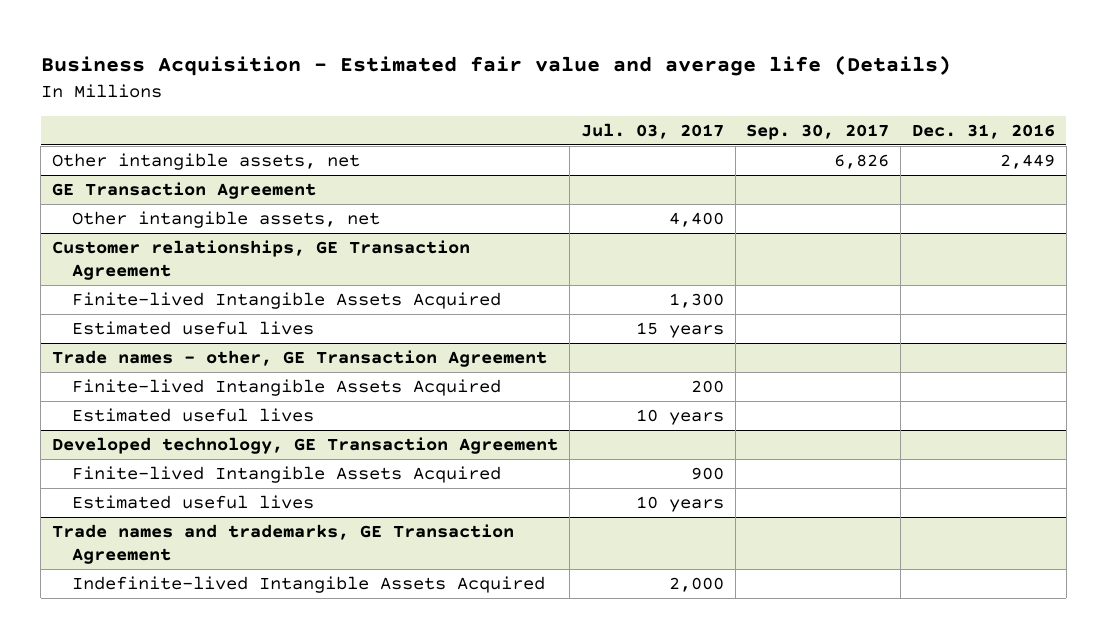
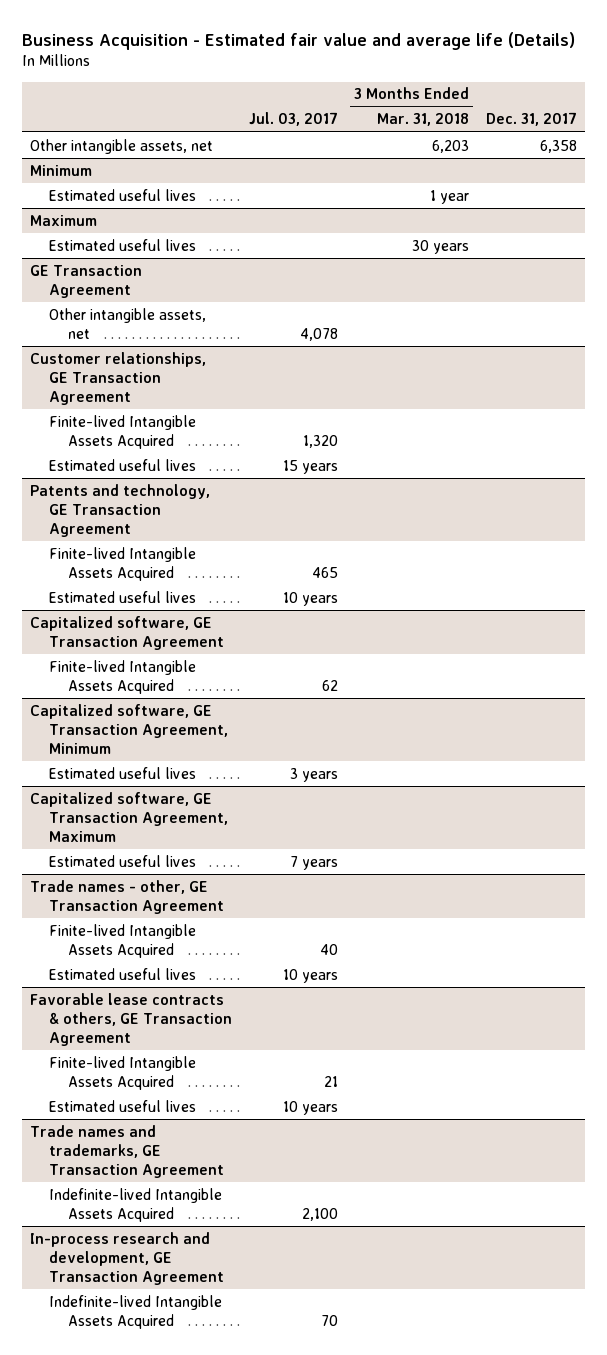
- | Jul. 03, 2017 | Sep. 30, 2017 | Dec. 31, 2016
+ | Jul. 03, 2017 | 3 Months Ended Mar. 31, 2018 | Dec. 31, 2017
+ Minimum
+ Estimated useful lives | | 1 year |
+ Maximum
+ Estimated useful lives | | 30 years |
@ GE Transaction Agreement
- Other intangible assets, net | 4,400 | |
+ Other intangible assets, net | 4,078 | |
@ Customer relationships, GE Transaction Agreement
- Finite-lived Intangible Assets Acquired | 1,300 | |
+ Finite-lived Intangible Assets Acquired | 1,320 | |
+ Patents and technology, GE Transaction Agreement
+ Finite-lived Intangible Assets Acquired | 465 | |
+ Estimated useful lives | 10 years | |
+ Capitalized software, GE Transaction Agreement
+ Finite-lived Intangible Assets Acquired | 62 | |
+ Capitalized software, GE Transaction Agreement, Minimum
+ Estimated useful lives | 3 years | |
+ Capitalized software, GE Transaction Agreement, Maximum
+ Estimated useful lives | 7 years | |
@ Trade names - other, GE Transaction Agreement
- Finite-lived Intangible Assets Acquired | 200 | |
+ Finite-lived Intangible Assets Acquired | 40 | |
- Developed technology, GE Transaction Agreement
- Finite-lived Intangible Assets Acquired | 900 | |
+ Favorable lease contracts & others, GE Transaction Agreement
+ Finite-lived Intangible Assets Acquired | 21 | |
@ Trade names and trademarks, GE Transaction Agreement
- Indefinite-lived Intangible Assets Acquired | 2,000 | |
+ Indefinite-lived Intangible Assets Acquired | 2,100 | |
+ In-process research and development, GE Transaction Agreement
+ Indefinite-lived Intangible Assets Acquired | 70 | |

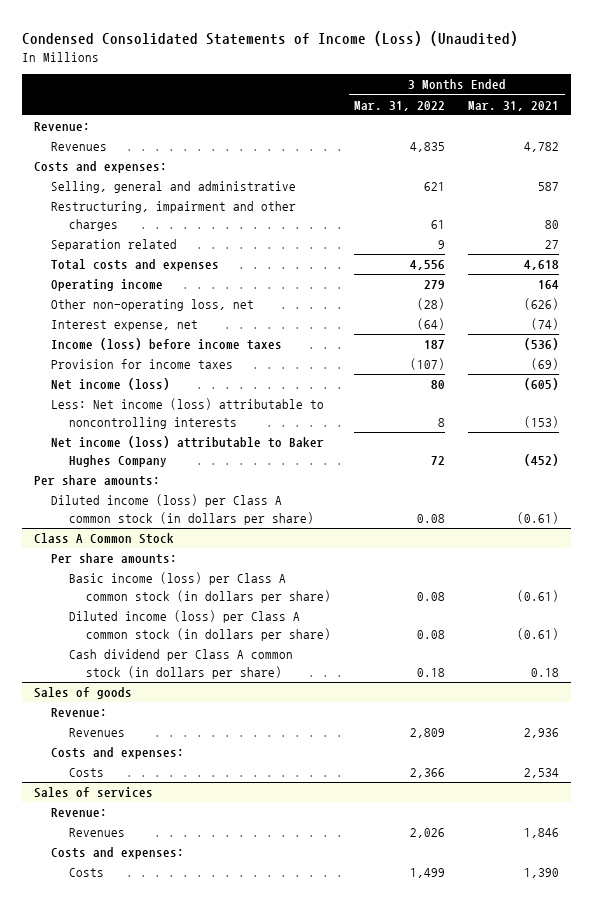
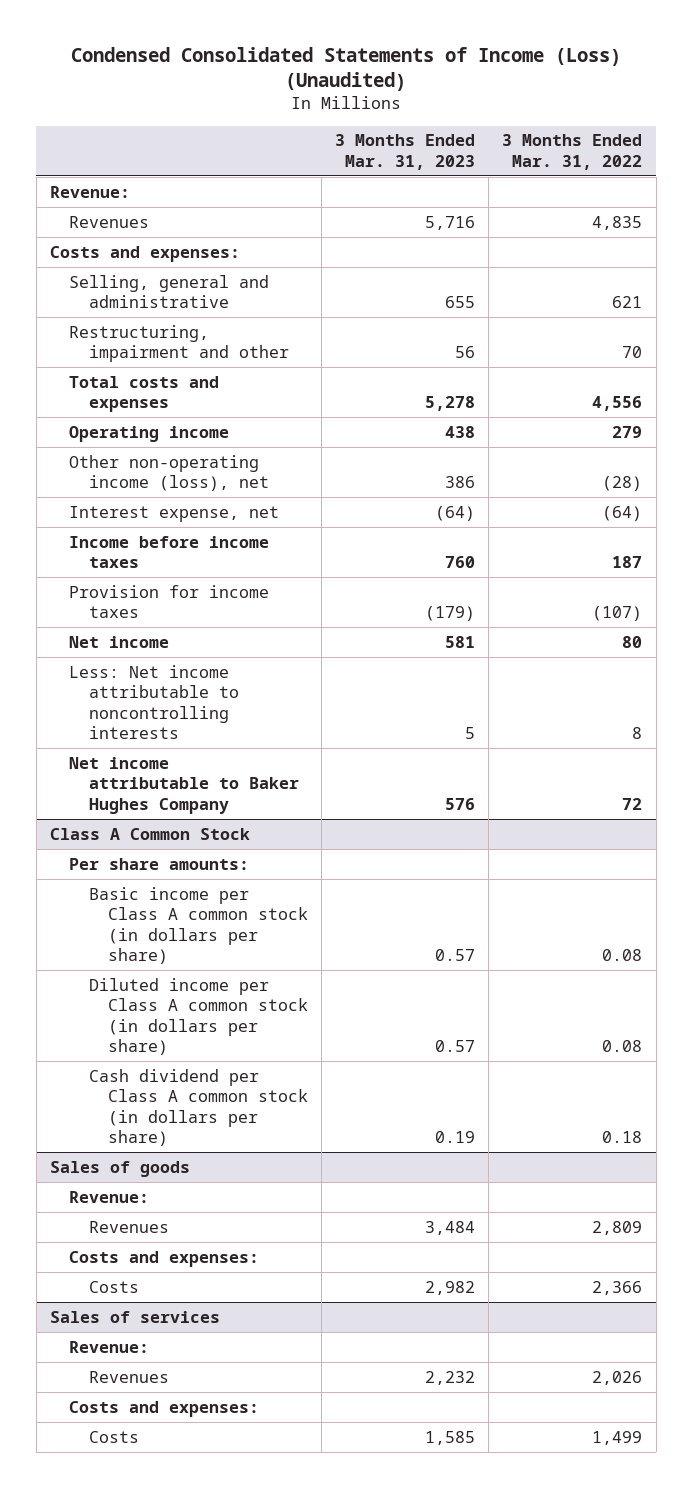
- | 3 Months Ended Mar. 31, 2022 | 3 Months Ended Mar. 31, 2021
+ | 3 Months Ended Mar. 31, 2023 | 3 Months Ended Mar. 31, 2022
- Restructuring, impairment and other charges | 61 | 80
- Separation related | 9 | 27
+ Restructuring, impairment and other | 56 | 70
- Other non-operating loss, net | (28) | (626)
+ Other non-operating income (loss), net | 386 | (28)
- Income (loss) before income taxes | 187 | (536)
+ Income before income taxes | 760 | 187
- Net income (loss) | 80 | (605)
- Less: Net income (loss) attributable to noncontrolling interests | 8 | (153)
- Net income (loss) attributable to Baker Hughes Company | 72 | (452)
- Per share amounts:
- Diluted income (loss) per Class A common stock (in dollars per share) | 0.08 | (0.61)
+ Net income | 581 | 80
+ Less: Net income attributable to noncontrolling interests | 5 | 8
+ Net income attributable to Baker Hughes Company | 576 | 72
@ Class A Common Stock
- Basic income (loss) per Class A common stock (in dollars per share) | 0.08 | (0.61)
- Diluted income (loss) per Class A common stock (in dollars per share) | 0.08 | (0.61)
+ Basic income per Class A common stock (in dollars per share) | 0.57 | 0.08
+ Diluted income per Class A common stock (in dollars per share) | 0.57 | 0.08

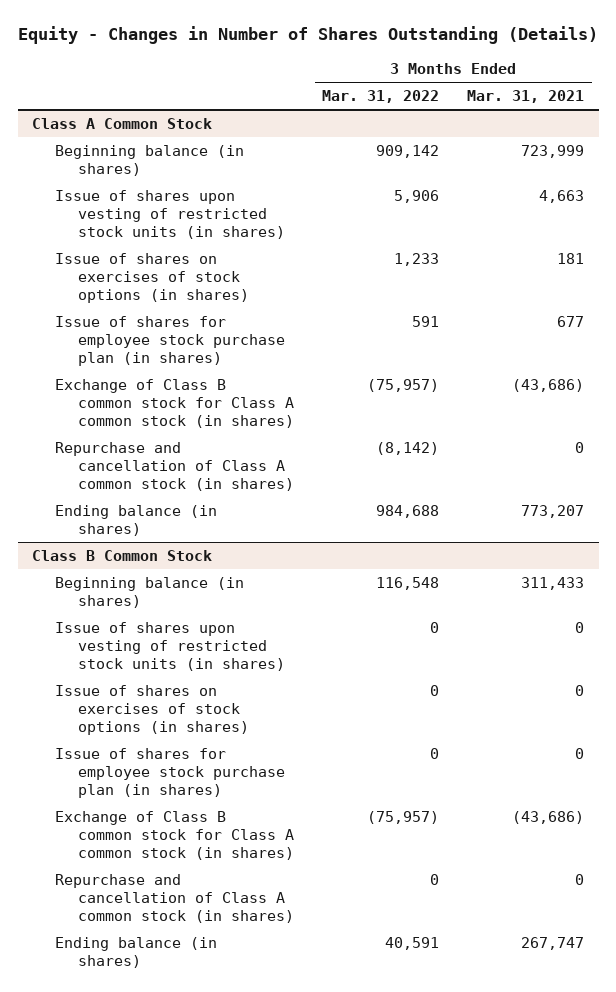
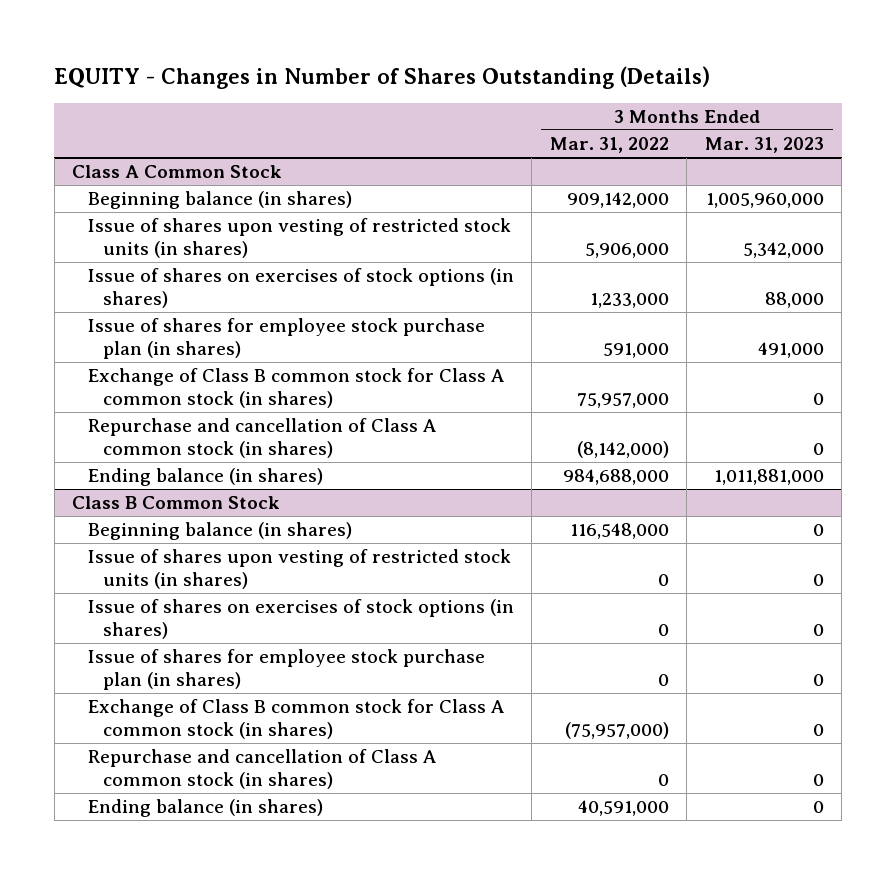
- Equity - Changes in Number of Shares Outstanding (Details)
+ EQUITY - Changes in Number of Shares Outstanding (Details)
- | 3 Months Ended Mar. 31, 2022 | 3 Months Ended Mar. 31, 2021
+ | 3 Months Ended Mar. 31, 2022 | 3 Months Ended Mar. 31, 2023
@ Class A Common Stock
- Beginning balance (in shares) | 909,142 | 723,999
- Issue of shares upon vesting of restricted stock units (in shares) | 5,906 | 4,663
- Issue of shares on exercises of stock options (in shares) | 1,233 | 181
- Issue of shares for employee stock purchase plan (in shares) | 591 | 677
- Exchange of Class B common stock for Class A common stock (in shares) | (75,957) | (43,686)
- Repurchase and cancellation of Class A common stock (in shares) | (8,142) | 0
- Ending balance (in shares) | 984,688 | 773,207
+ Beginning balance (in shares) | 909,142,000 | 1,005,960,000
+ Issue of shares upon vesting of restricted stock units (in shares) | 5,906,000 | 5,342,000
+ Issue of shares on exercises of stock options (in shares) | 1,233,000 | 88,000
+ Issue of shares for employee stock purchase plan (in shares) | 591,000 | 491,000
+ Exchange of Class B common stock for Class A common stock (in shares) | 75,957,000 | 0
+ Repurchase and cancellation of Class A common stock (in shares) | (8,142,000) | 0
+ Ending balance (in shares) | 984,688,000 | 1,011,881,000
@ Class B Common Stock
- Beginning balance (in shares) | 116,548 | 311,433
+ Beginning balance (in shares) | 116,548,000 | 0
- Exchange of Class B common stock for Class A common stock (in shares) | (75,957) | (43,686)
+ Exchange of Class B common stock for Class A common stock (in shares) | (75,957,000) | 0
- Ending balance (in shares) | 40,591 | 267,747
+ Ending balance (in shares) | 40,591,000 | 0

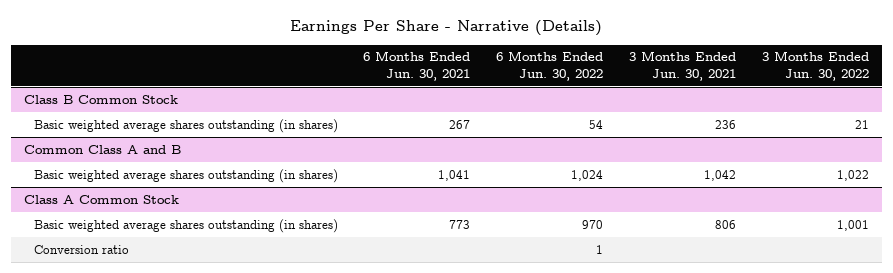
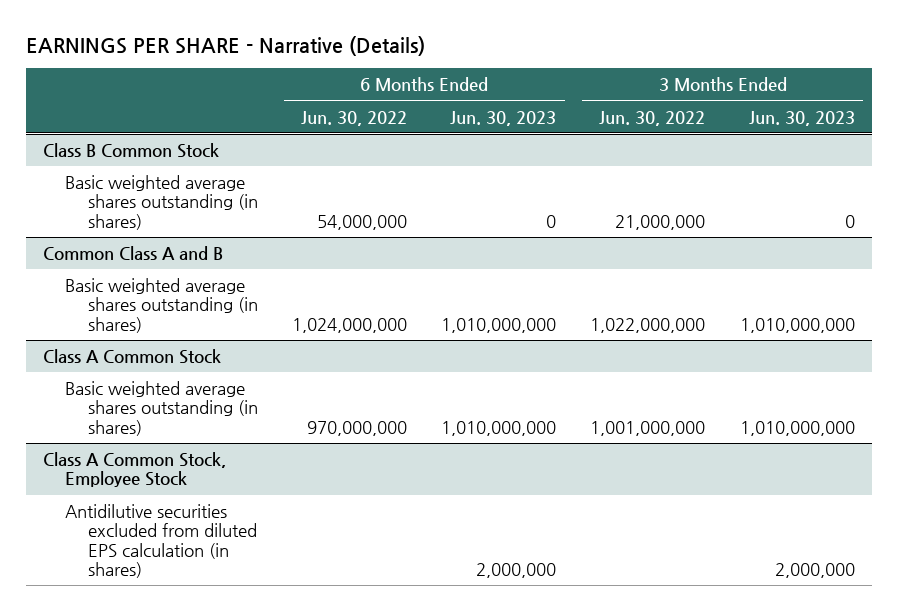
- Earnings Per Share - Narrative (Details)
+ EARNINGS PER SHARE - Narrative (Details)
- | 6 Months Ended Jun. 30, 2021 | 6 Months Ended Jun. 30, 2022 | 3 Months Ended Jun. 30, 2021 | 3 Months Ended Jun. 30, 2022
+ | 6 Months Ended Jun. 30, 2022 | 6 Months Ended Jun. 30, 2023 | 3 Months Ended Jun. 30, 2022 | 3 Months Ended Jun. 30, 2023
@ Class B Common Stock
- Basic weighted average shares outstanding (in shares) | 267 | 54 | 236 | 21
+ Basic weighted average shares outstanding (in shares) | 54,000,000 | 0 | 21,000,000 | 0
@ Common Class A and B
- Basic weighted average shares outstanding (in shares) | 1,041 | 1,024 | 1,042 | 1,022
+ Basic weighted average shares outstanding (in shares) | 1,024,000,000 | 1,010,000,000 | 1,022,000,000 | 1,010,000,000
@ Class A Common Stock
- Basic weighted average shares outstanding (in shares) | 773 | 970 | 806 | 1,001
- Conversion ratio | | 1 | |
+ Basic weighted average shares outstanding (in shares) | 970,000,000 | 1,010,000,000 | 1,001,000,000 | 1,010,000,000
+ Class A Common Stock, Employee Stock
+ Antidilutive securities excluded from diluted EPS calculation (in shares) | | 2,000,000 | | 2,000,000

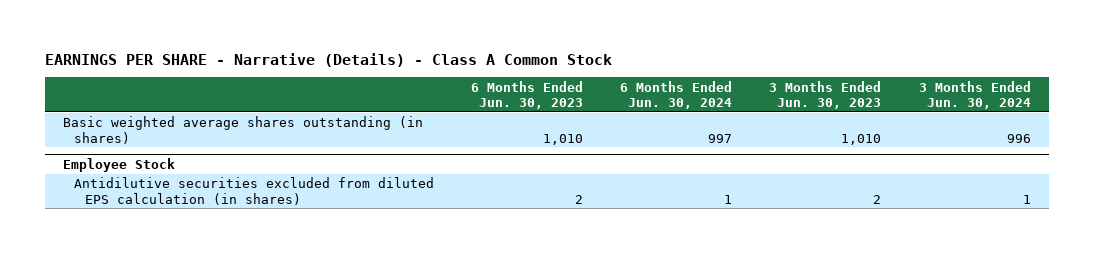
- EARNINGS PER SHARE - Narrative (Details)
+ EARNINGS PER SHARE - Narrative (Details) - Class A Common Stock
- | 6 Months Ended Jun. 30, 2022 | 6 Months Ended Jun. 30, 2023 | 3 Months Ended Jun. 30, 2022 | 3 Months Ended Jun. 30, 2023
+ | 6 Months Ended Jun. 30, 2023 | 6 Months Ended Jun. 30, 2024 | 3 Months Ended Jun. 30, 2023 | 3 Months Ended Jun. 30, 2024
- Class B Common Stock
- Basic weighted average shares outstanding (in shares) | 54,000,000 | 0 | 21,000,000 | 0
- Common Class A and B
- Basic weighted average shares outstanding (in shares) | 1,024,000,000 | 1,010,000,000 | 1,022,000,000 | 1,010,000,000
- Class A Common Stock
- Basic weighted average shares outstanding (in shares) | 970,000,000 | 1,010,000,000 | 1,001,000,000 | 1,010,000,000
- Class A Common Stock, Employee Stock
- Antidilutive securities excluded from diluted EPS calculation (in shares) | | 2,000,000 | | 2,000,000
+ Basic weighted average shares outstanding (in shares) | 1,010 | 997 | 1,010 | 996
+ Employee Stock
+ Antidilutive securities excluded from diluted EPS calculation (in shares) | 2 | 1 | 2 | 1

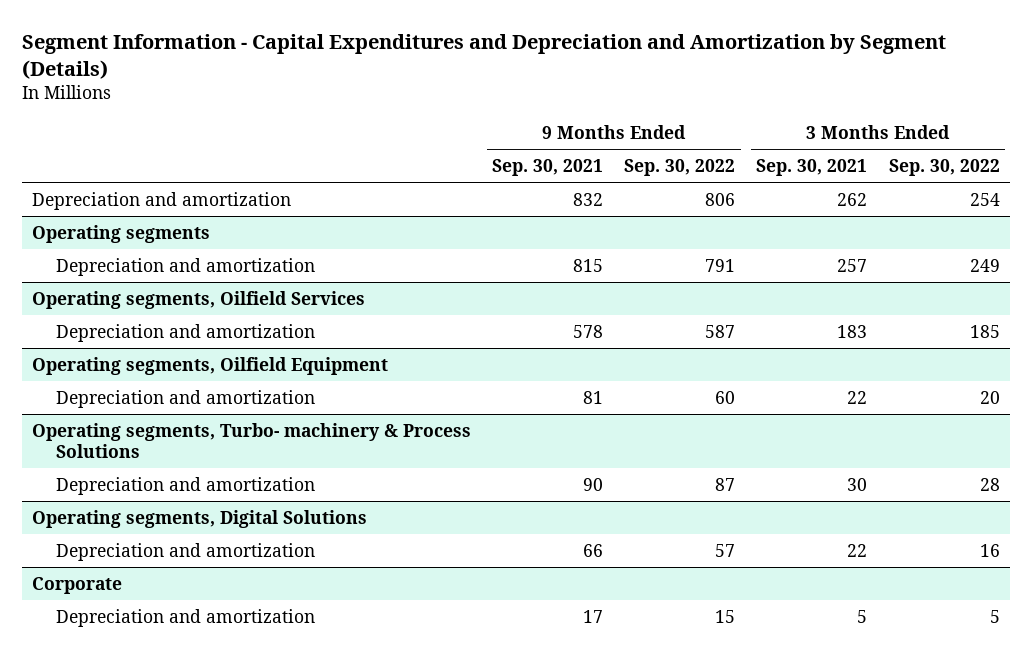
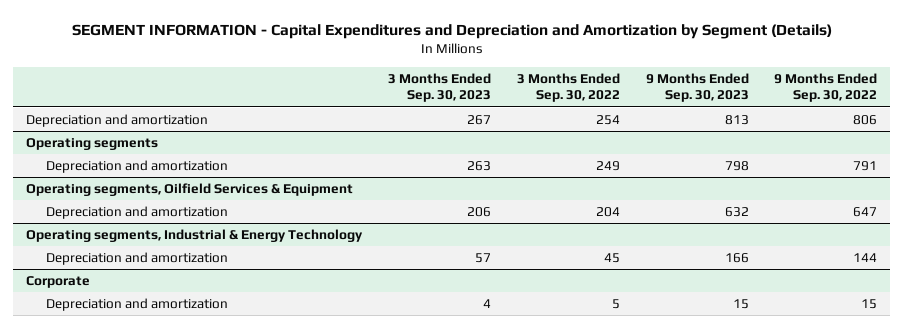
- Segment Information - Capital Expenditures and Depreciation and Amortization by Segment (Details)
+ SEGMENT INFORMATION - Capital Expenditures and Depreciation and Amortization by Segment (Details)
- | 9 Months Ended Sep. 30, 2021 | 9 Months Ended Sep. 30, 2022 | 3 Months Ended Sep. 30, 2021 | 3 Months Ended Sep. 30, 2022
+ | 3 Months Ended Sep. 30, 2023 | 3 Months Ended Sep. 30, 2022 | 9 Months Ended Sep. 30, 2023 | 9 Months Ended Sep. 30, 2022
- Operating segments, Oilfield Services
- Depreciation and amortization | 578 | 587 | 183 | 185
- Operating segments, Oilfield Equipment
- Depreciation and amortization | 81 | 60 | 22 | 20
- Operating segments, Turbo- machinery & Process Solutions
- Depreciation and amortization | 90 | 87 | 30 | 28
- Operating segments, Digital Solutions
- Depreciation and amortization | 66 | 57 | 22 | 16
+ Operating segments, Oilfield Services & Equipment
+ Depreciation and amortization | 206 | 204 | 632 | 647
+ Operating segments, Industrial & Energy Technology
+ Depreciation and amortization | 57 | 45 | 166 | 144

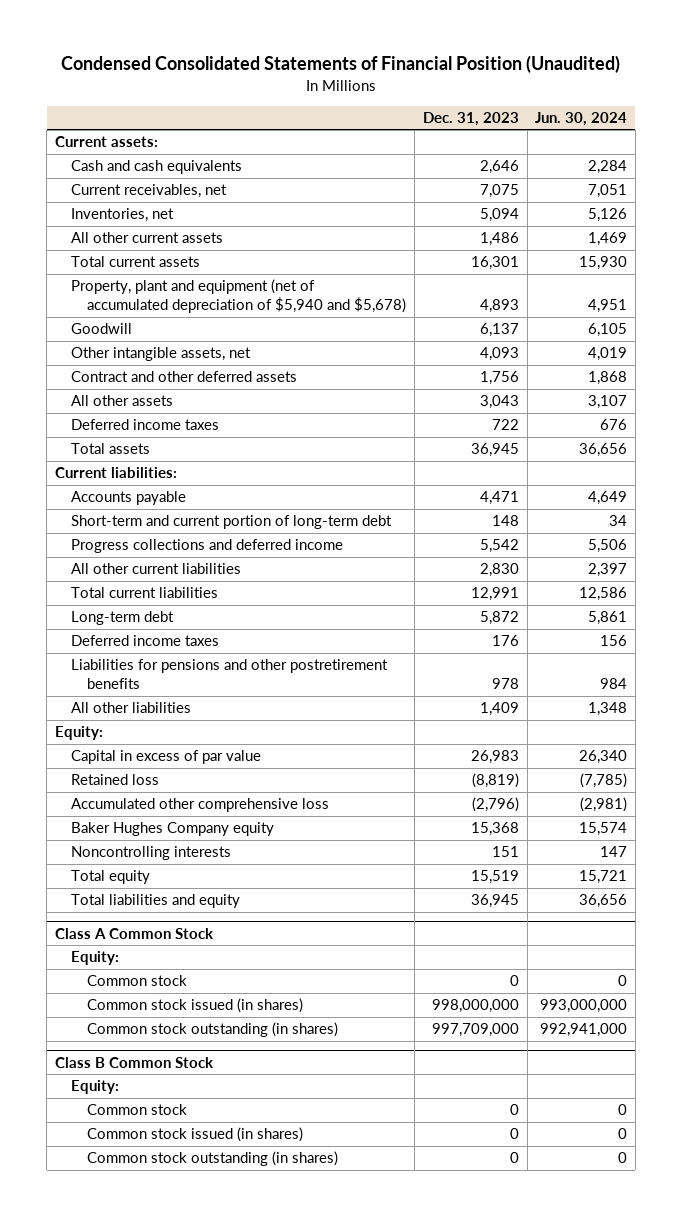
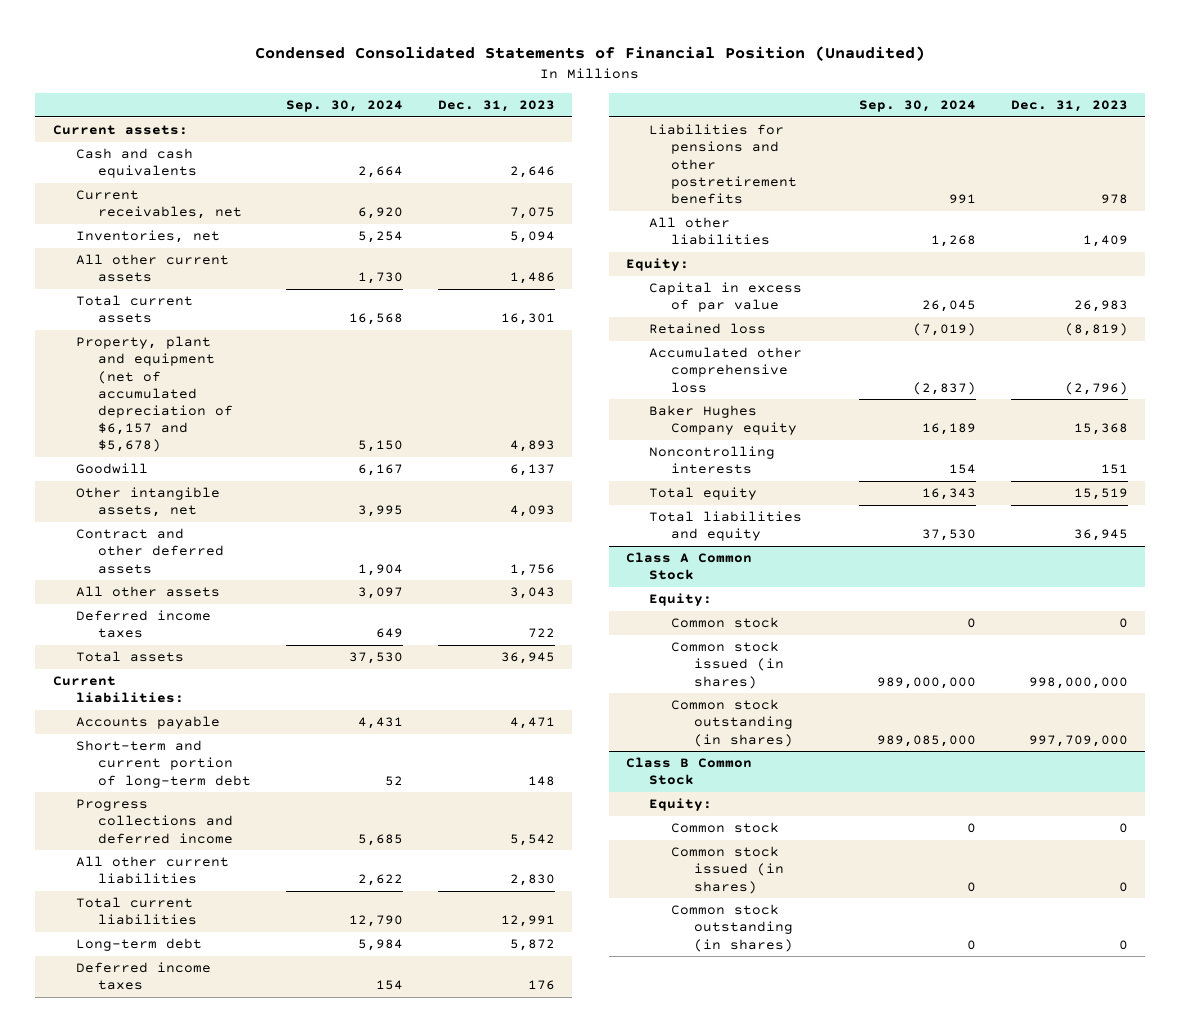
- | Dec. 31, 2023 | Jun. 30, 2024
+ | Sep. 30, 2024 | Dec. 31, 2023
- Property, plant and equipment (net of accumulated depreciation of $5,940 and $5,678) | 4,893 | 4,951
+ Property, plant and equipment (net of accumulated depreciation of $6,157 and $5,678) | 5,150 | 4,893

